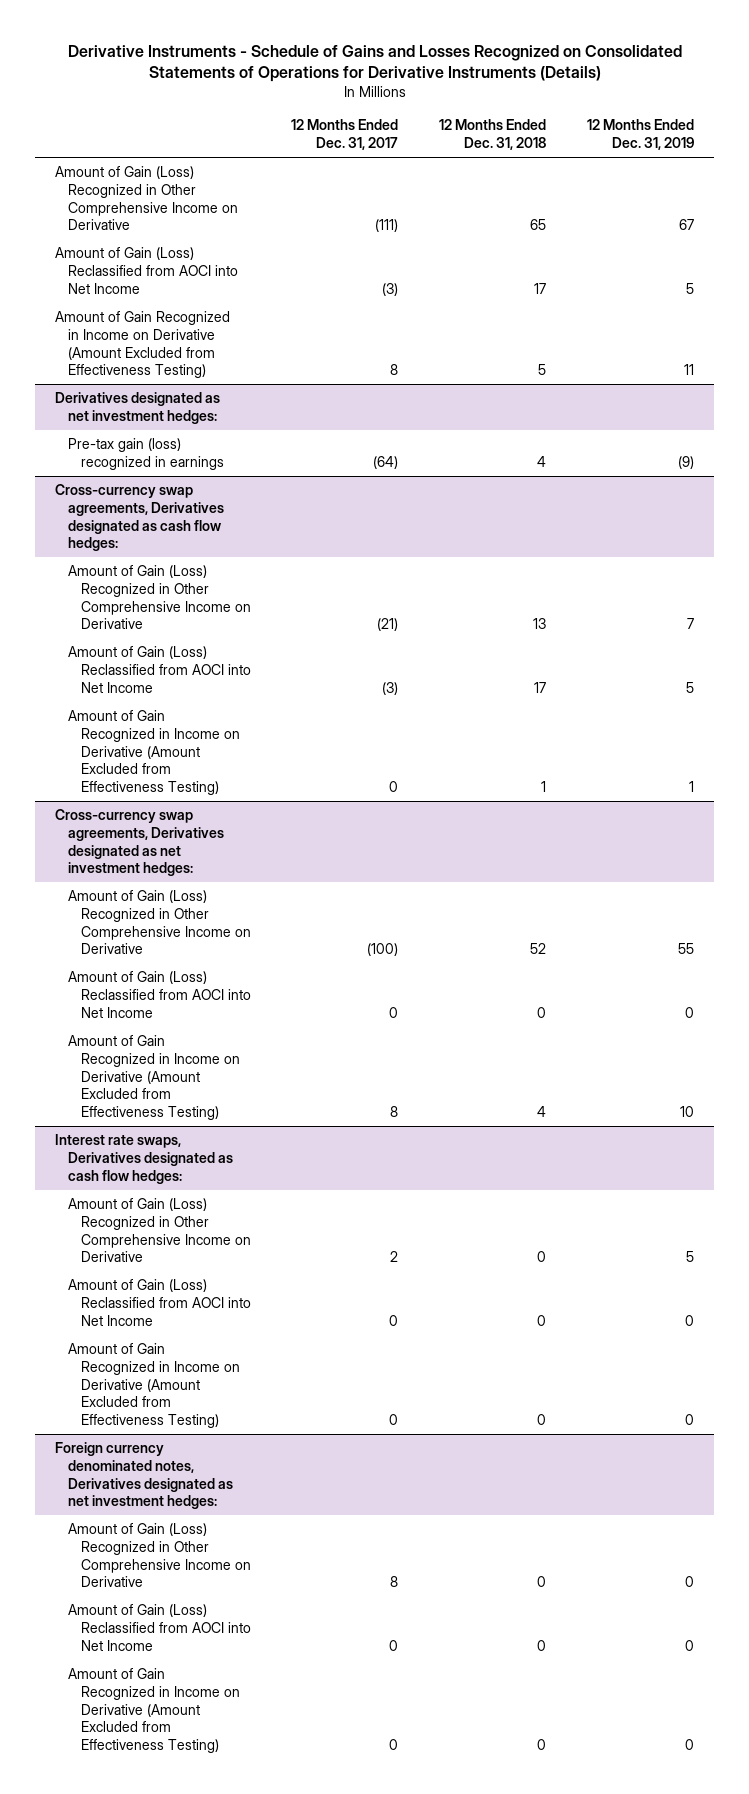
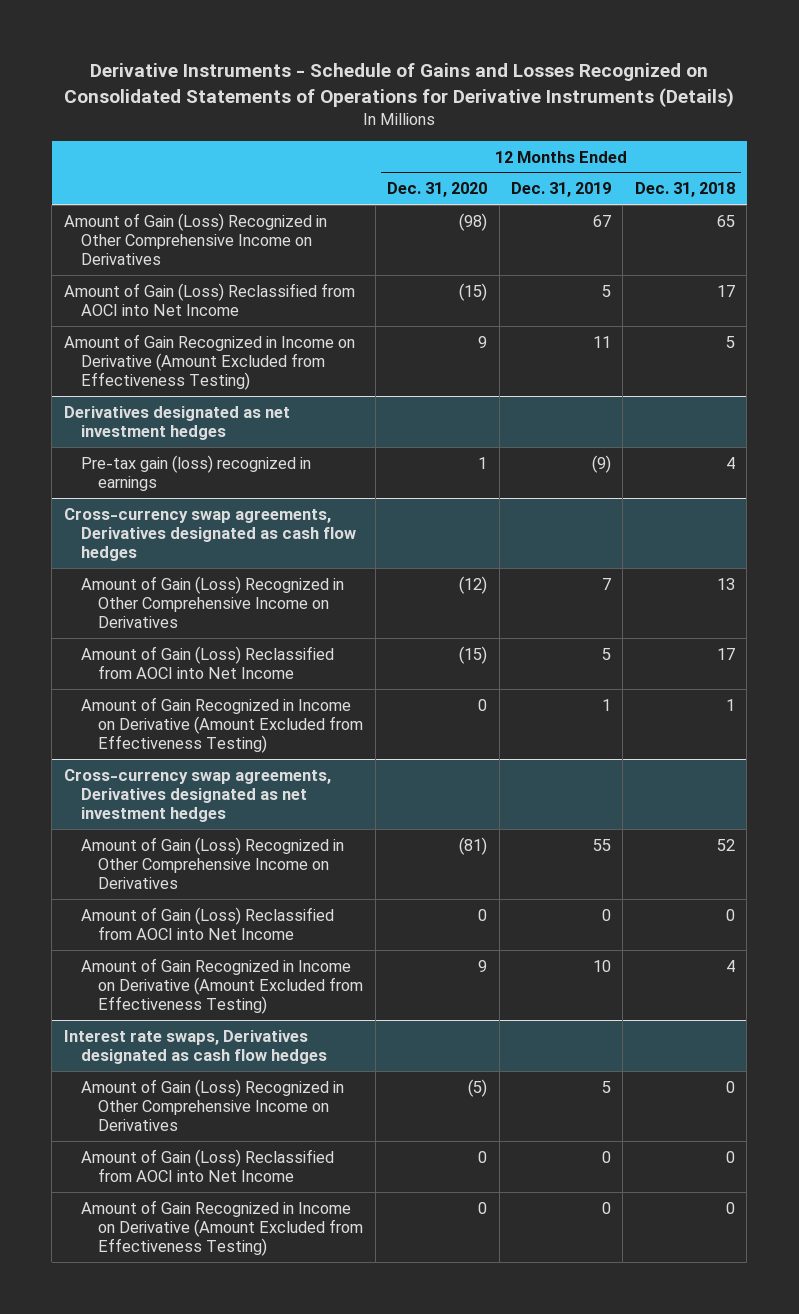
- | 12 Months Ended Dec. 31, 2017 | 12 Months Ended Dec. 31, 2018 | 12 Months Ended Dec. 31, 2019
+ | 12 Months Ended Dec. 31, 2020 | 12 Months Ended Dec. 31, 2019 | 12 Months Ended Dec. 31, 2018
- Amount of Gain (Loss) Recognized in Other Comprehensive Income on Derivative | (111) | 65 | 67
+ Amount of Gain (Loss) Recognized in Other Comprehensive Income on Derivatives | (98) | 67 | 65
- Derivatives designated as net investment hedges:
+ Derivatives designated as net investment hedges
- Cross-currency swap agreements, Derivatives designated as cash flow hedges:
- Amount of Gain (Loss) Recognized in Other Comprehensive Income on Derivative | (21) | 13 | 7
+ Cross-currency swap agreements, Derivatives designated as cash flow hedges
+ Amount of Gain (Loss) Recognized in Other Comprehensive Income on Derivatives | (12) | 7 | 13
- Cross-currency swap agreements, Derivatives designated as net investment hedges:
- Amount of Gain (Loss) Recognized in Other Comprehensive Income on Derivative | (100) | 52 | 55
+ Cross-currency swap agreements, Derivatives designated as net investment hedges
+ Amount of Gain (Loss) Recognized in Other Comprehensive Income on Derivatives | (81) | 55 | 52
- Interest rate swaps, Derivatives designated as cash flow hedges:
- Amount of Gain (Loss) Recognized in Other Comprehensive Income on Derivative | 2 | 0 | 5
- Amount of Gain (Loss) Reclassified from AOCI into Net Income | 0 | 0 | 0
- Amount of Gain Recognized in Income on Derivative (Amount Excluded from Effectiveness Testing) | 0 | 0 | 0
- Foreign currency denominated notes, Derivatives designated as net investment hedges:
- Amount of Gain (Loss) Recognized in Other Comprehensive Income on Derivative | 8 | 0 | 0
+ Interest rate swaps, Derivatives designated as cash flow hedges
+ Amount of Gain (Loss) Recognized in Other Comprehensive Income on Derivatives | (5) | 5 | 0

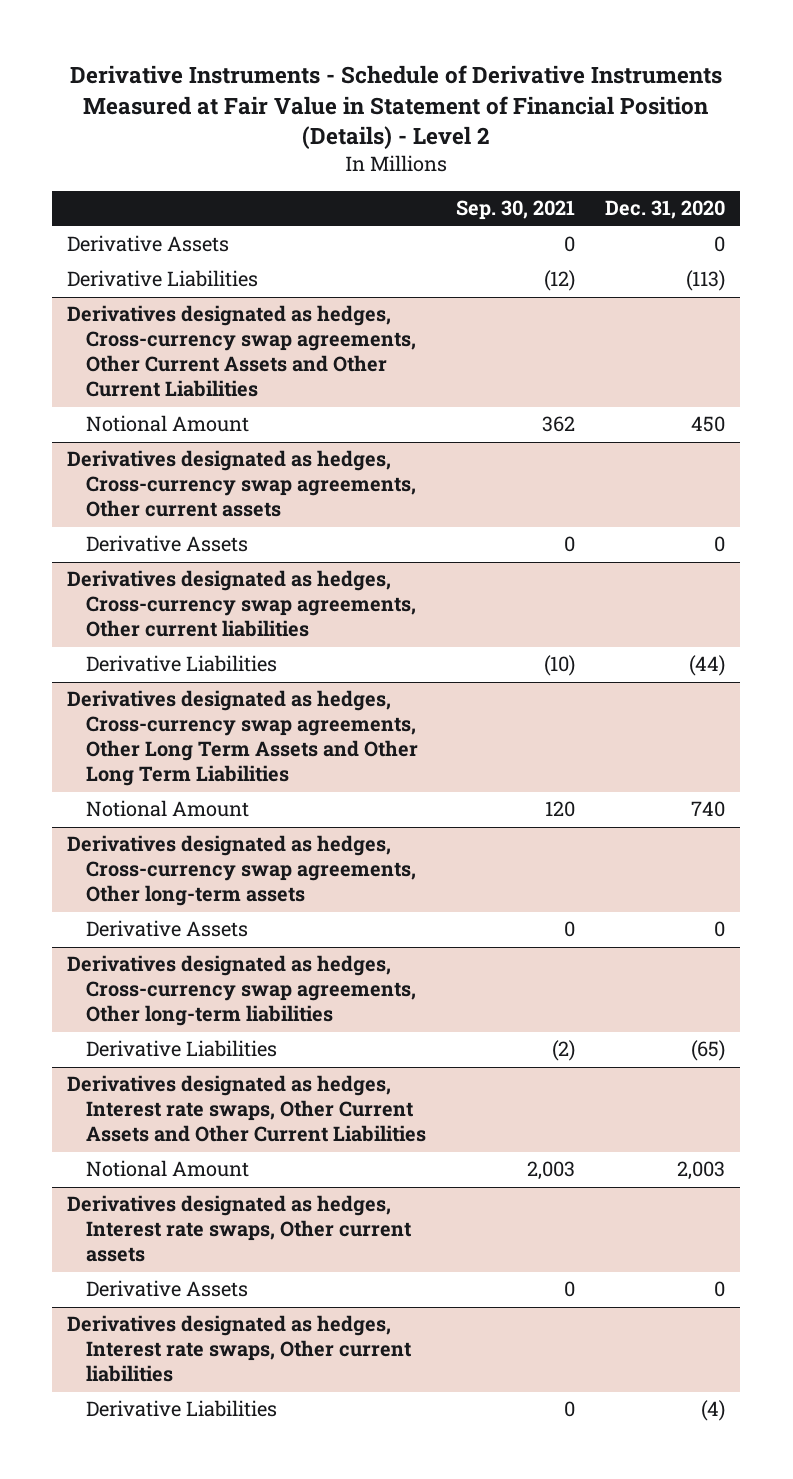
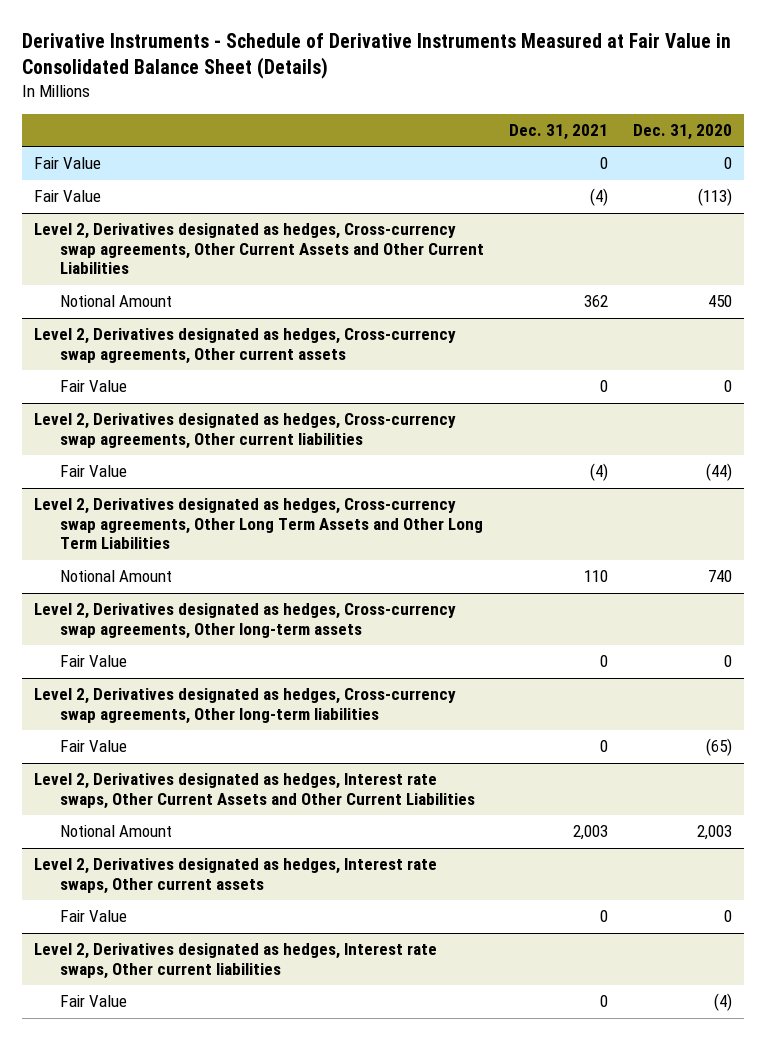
- Derivative Instruments - Schedule of Derivative Instruments Measured at Fair Value in Statement of Financial Position (Details) - Level 2
+ Derivative Instruments - Schedule of Derivative Instruments Measured at Fair Value in Consolidated Balance Sheet (Details)
- | Sep. 30, 2021 | Dec. 31, 2020
+ | Dec. 31, 2021 | Dec. 31, 2020
- Derivative Assets | 0 | 0
- Derivative Liabilities | (12) | (113)
- Derivatives designated as hedges, Cross-currency swap agreements, Other Current Assets and Other Current Liabilities
+ Fair Value | 0 | 0
+ Fair Value | (4) | (113)
+ Level 2, Derivatives designated as hedges, Cross-currency swap agreements, Other Current Assets and Other Current Liabilities
- Derivatives designated as hedges, Cross-currency swap agreements, Other current assets
- Derivative Assets | 0 | 0
- Derivatives designated as hedges, Cross-currency swap agreements, Other current liabilities
- Derivative Liabilities | (10) | (44)
- Derivatives designated as hedges, Cross-currency swap agreements, Other Long Term Assets and Other Long Term Liabilities
+ Level 2, Derivatives designated as hedges, Cross-currency swap agreements, Other current assets
+ Fair Value | 0 | 0
+ Level 2, Derivatives designated as hedges, Cross-currency swap agreements, Other current liabilities
+ Fair Value | (4) | (44)
+ Level 2, Derivatives designated as hedges, Cross-currency swap agreements, Other Long Term Assets and Other Long Term Liabilities
- Derivatives designated as hedges, Cross-currency swap agreements, Other long-term assets
- Derivative Assets | 0 | 0
- Derivatives designated as hedges, Cross-currency swap agreements, Other long-term liabilities
- Derivative Liabilities | (2) | (65)
- Derivatives designated as hedges, Interest rate swaps, Other Current Assets and Other Current Liabilities
+ Level 2, Derivatives designated as hedges, Cross-currency swap agreements, Other long-term assets
+ Fair Value | 0 | 0
+ Level 2, Derivatives designated as hedges, Cross-currency swap agreements, Other long-term liabilities
+ Fair Value | 0 | (65)
+ Level 2, Derivatives designated as hedges, Interest rate swaps, Other Current Assets and Other Current Liabilities
- Derivatives designated as hedges, Interest rate swaps, Other current assets
- Derivative Assets | 0 | 0
- Derivatives designated as hedges, Interest rate swaps, Other current liabilities
- Derivative Liabilities | 0 | (4)
+ Level 2, Derivatives designated as hedges, Interest rate swaps, Other current assets
+ Fair Value | 0 | 0
+ Level 2, Derivatives designated as hedges, Interest rate swaps, Other current liabilities
+ Fair Value | 0 | (4)

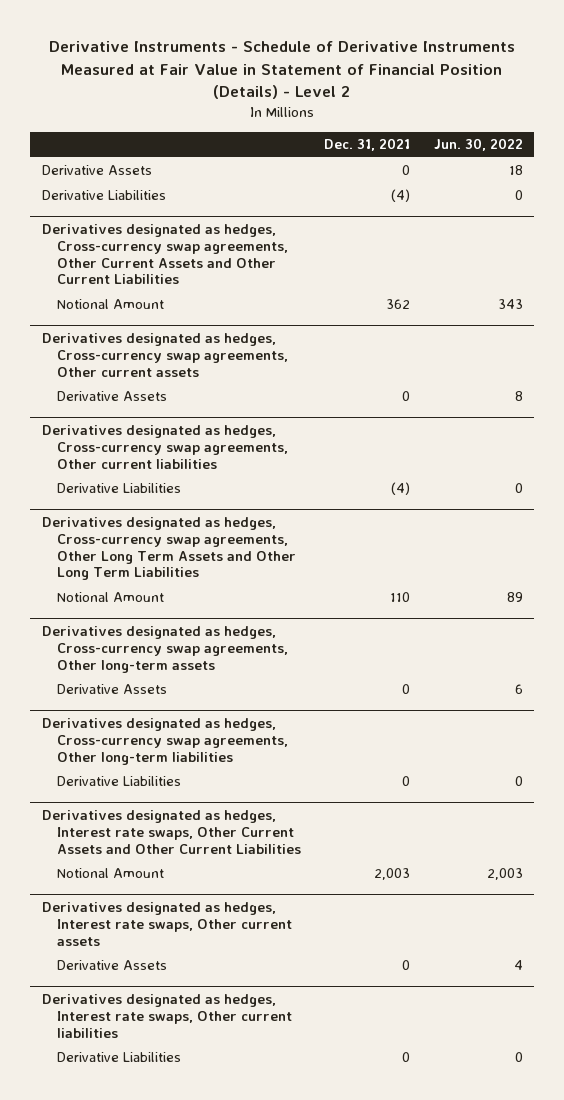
- Derivative Instruments - Schedule of Derivative Instruments Measured at Fair Value in Consolidated Balance Sheet (Details)
+ Derivative Instruments - Schedule of Derivative Instruments Measured at Fair Value in Statement of Financial Position (Details) - Level 2
- | Dec. 31, 2021 | Dec. 31, 2020
+ | Dec. 31, 2021 | Jun. 30, 2022
- Fair Value | 0 | 0
- Fair Value | (4) | (113)
- Level 2, Derivatives designated as hedges, Cross-currency swap agreements, Other Current Assets and Other Current Liabilities
+ Derivative Assets | 0 | 18
+ Derivative Liabilities | (4) | 0
+ Derivatives designated as hedges, Cross-currency swap agreements, Other Current Assets and Other Current Liabilities
- Level 2, Derivatives designated as hedges, Cross-currency swap agreements, Other current assets
- Fair Value | 0 | 0
- Level 2, Derivatives designated as hedges, Cross-currency swap agreements, Other current liabilities
- Fair Value | (4) | (44)
- Level 2, Derivatives designated as hedges, Cross-currency swap agreements, Other Long Term Assets and Other Long Term Liabilities
+ Derivatives designated as hedges, Cross-currency swap agreements, Other current assets
+ Derivative Assets | 0 | 8
+ Derivatives designated as hedges, Cross-currency swap agreements, Other current liabilities
+ Derivative Liabilities | (4) | 0
+ Derivatives designated as hedges, Cross-currency swap agreements, Other Long Term Assets and Other Long Term Liabilities
- Level 2, Derivatives designated as hedges, Cross-currency swap agreements, Other long-term assets
- Fair Value | 0 | 0
- Level 2, Derivatives designated as hedges, Cross-currency swap agreements, Other long-term liabilities
- Fair Value | 0 | (65)
- Level 2, Derivatives designated as hedges, Interest rate swaps, Other Current Assets and Other Current Liabilities
+ Derivatives designated as hedges, Cross-currency swap agreements, Other long-term assets
+ Derivative Assets | 0 | 6
+ Derivatives designated as hedges, Cross-currency swap agreements, Other long-term liabilities
+ Derivative Liabilities | 0 | 0
+ Derivatives designated as hedges, Interest rate swaps, Other Current Assets and Other Current Liabilities
- Level 2, Derivatives designated as hedges, Interest rate swaps, Other current assets
- Fair Value | 0 | 0
- Level 2, Derivatives designated as hedges, Interest rate swaps, Other current liabilities
- Fair Value | 0 | (4)
+ Derivatives designated as hedges, Interest rate swaps, Other current assets
+ Derivative Assets | 0 | 4
+ Derivatives designated as hedges, Interest rate swaps, Other current liabilities
+ Derivative Liabilities | 0 | 0

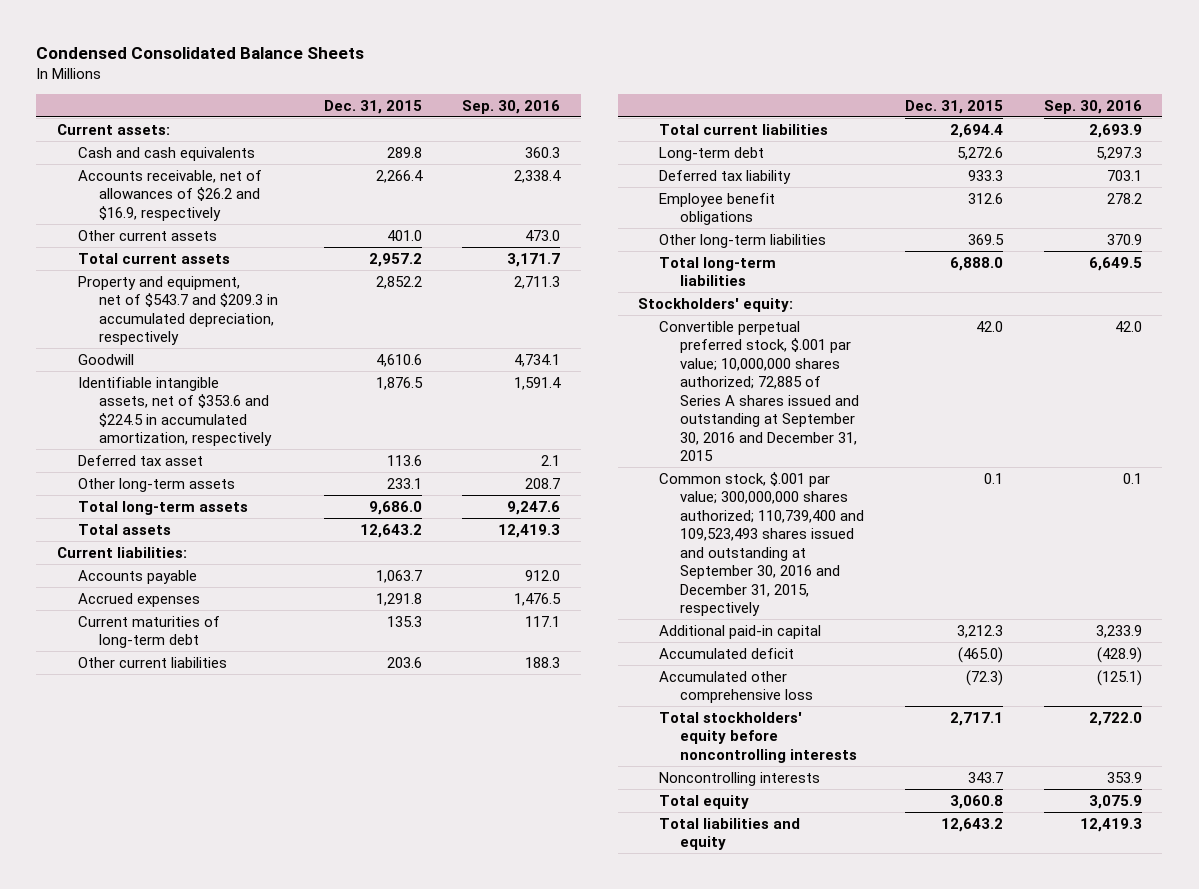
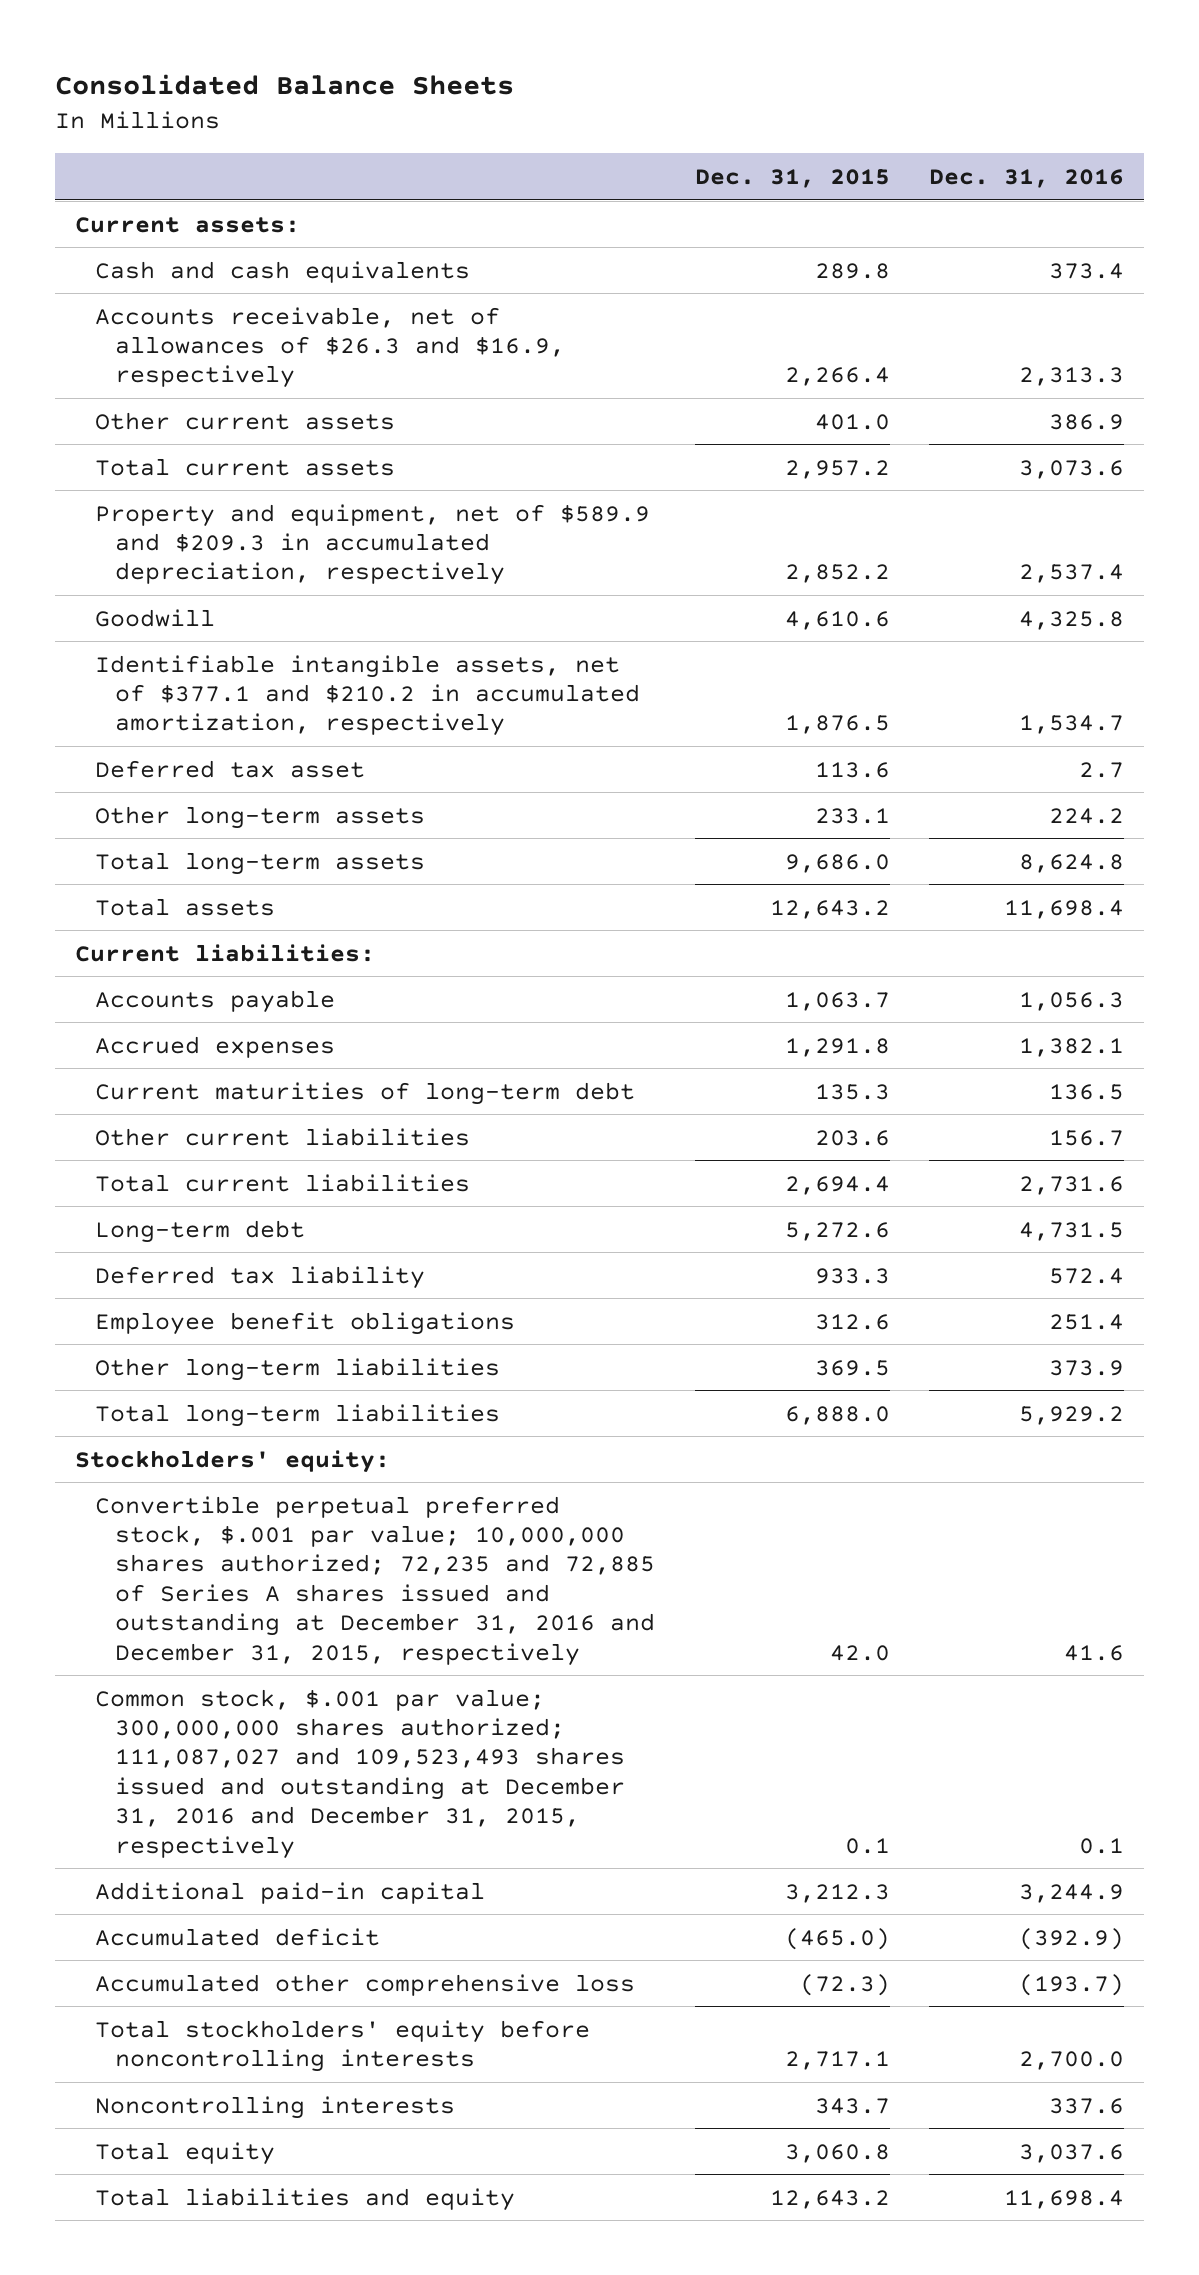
- Condensed Consolidated Balance Sheets
+ Consolidated Balance Sheets
- | Dec. 31, 2015 | Sep. 30, 2016
+ | Dec. 31, 2015 | Dec. 31, 2016
- Accounts receivable, net of allowances of $26.2 and $16.9, respectively | 2,266.4 | 2,338.4
+ Accounts receivable, net of allowances of $26.3 and $16.9, respectively | 2,266.4 | 2,313.3
- Property and equipment, net of $543.7 and $209.3 in accumulated depreciation, respectively | 2,852.2 | 2,711.3
+ Property and equipment, net of $589.9 and $209.3 in accumulated depreciation, respectively | 2,852.2 | 2,537.4
- Identifiable intangible assets, net of $353.6 and $224.5 in accumulated amortization, respectively | 1,876.5 | 1,591.4
+ Identifiable intangible assets, net of $377.1 and $210.2 in accumulated amortization, respectively | 1,876.5 | 1,534.7
- Convertible perpetual preferred stock, $.001 par value; 10,000,000 shares authorized; 72,885 of Series A shares issued and outstanding at September 30, 2016 and December 31, 2015 | 42.0 | 42.0
- Common stock, $.001 par value; 300,000,000 shares authorized; 110,739,400 and 109,523,493 shares issued and outstanding at September 30, 2016 and December 31, 2015, respectively | 0.1 | 0.1
+ Convertible perpetual preferred stock, $.001 par value; 10,000,000 shares authorized; 72,235 and 72,885 of Series A shares issued and outstanding at December 31, 2016 and December 31, 2015, respectively | 42.0 | 41.6
+ Common stock, $.001 par value; 300,000,000 shares authorized; 111,087,027 and 109,523,493 shares issued and outstanding at December 31, 2016 and December 31, 2015, respectively | 0.1 | 0.1

